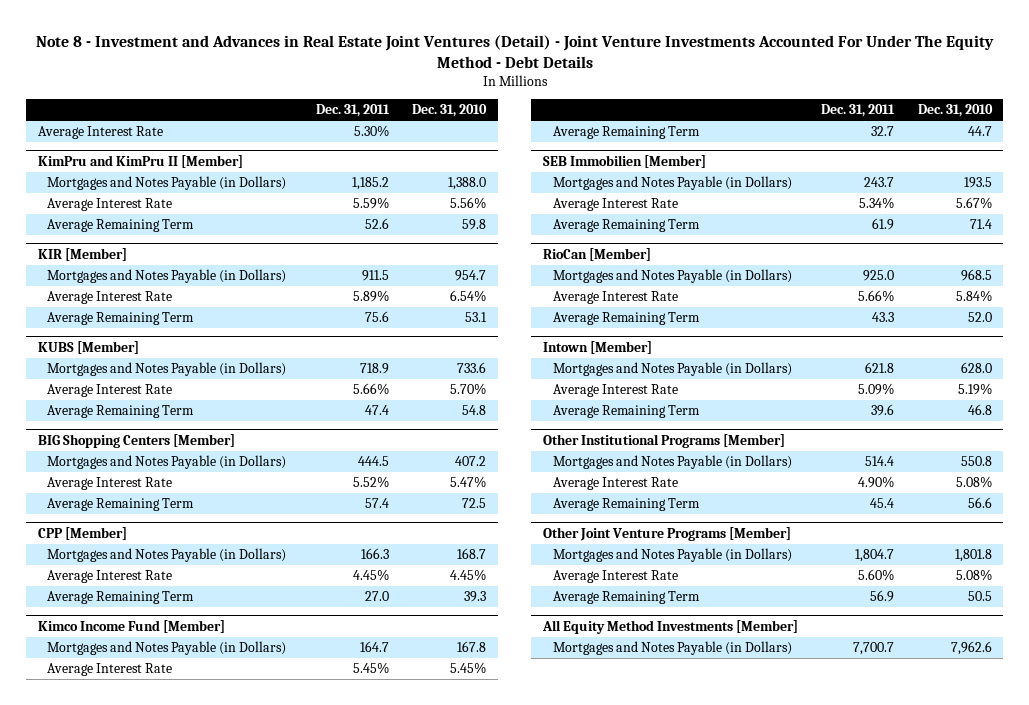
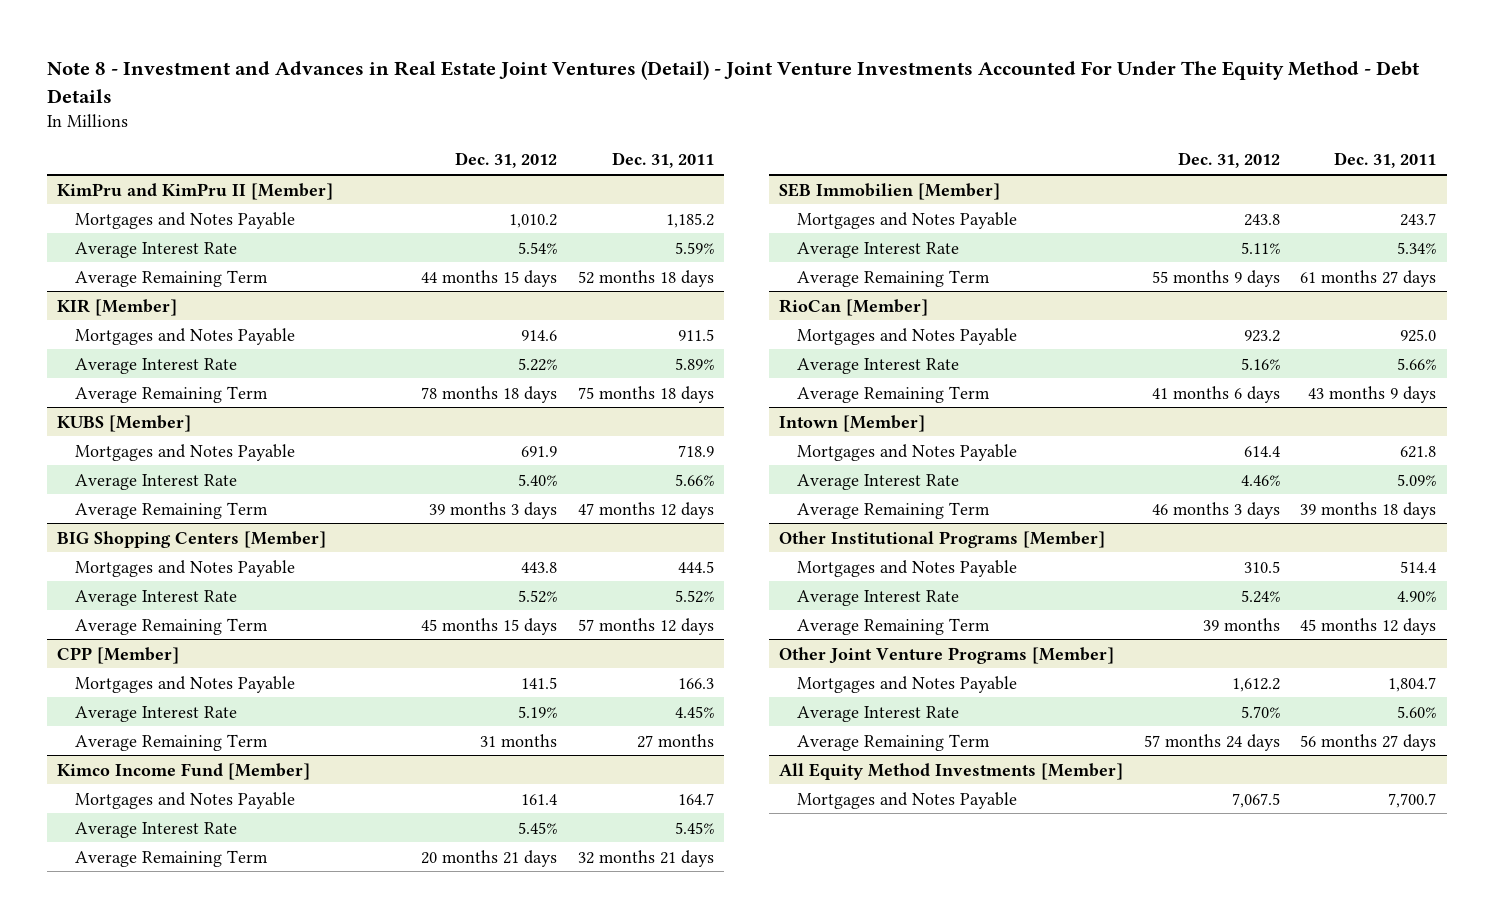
- | Dec. 31, 2011 | Dec. 31, 2010
+ | Dec. 31, 2012 | Dec. 31, 2011
- Average Interest Rate | 5.30% |
@ KimPru and KimPru II [Member]
- Mortgages and Notes Payable (in Dollars) | 1,185.2 | 1,388.0
+ Mortgages and Notes Payable | 1,010.2 | 1,185.2
- Average Remaining Term | 52.6 | 59.8
+ Average Remaining Term | 44 months 15 days | 52 months 18 days
@ KIR [Member]
- Mortgages and Notes Payable (in Dollars) | 911.5 | 954.7
+ Mortgages and Notes Payable | 914.6 | 911.5
- Average Remaining Term | 75.6 | 53.1
+ Average Remaining Term | 78 months 18 days | 75 months 18 days
@ KUBS [Member]
- Mortgages and Notes Payable (in Dollars) | 718.9 | 733.6
+ Mortgages and Notes Payable | 691.9 | 718.9
- Average Remaining Term | 47.4 | 54.8
+ Average Remaining Term | 39 months 3 days | 47 months 12 days
@ BIG Shopping Centers [Member]
- Mortgages and Notes Payable (in Dollars) | 444.5 | 407.2
+ Mortgages and Notes Payable | 443.8 | 444.5
- Average Remaining Term | 57.4 | 72.5
+ Average Remaining Term | 45 months 15 days | 57 months 12 days
@ CPP [Member]
- Mortgages and Notes Payable (in Dollars) | 166.3 | 168.7
+ Mortgages and Notes Payable | 141.5 | 166.3
- Average Remaining Term | 27.0 | 39.3
+ Average Remaining Term | 31 months | 27 months
@ Kimco Income Fund [Member]
- Mortgages and Notes Payable (in Dollars) | 164.7 | 167.8
+ Mortgages and Notes Payable | 161.4 | 164.7
- Average Remaining Term | 32.7 | 44.7
+ Average Remaining Term | 20 months 21 days | 32 months 21 days
@ SEB Immobilien [Member]
- Mortgages and Notes Payable (in Dollars) | 243.7 | 193.5
+ Mortgages and Notes Payable | 243.8 | 243.7
- Average Remaining Term | 61.9 | 71.4
+ Average Remaining Term | 55 months 9 days | 61 months 27 days
@ RioCan [Member]
- Mortgages and Notes Payable (in Dollars) | 925.0 | 968.5
+ Mortgages and Notes Payable | 923.2 | 925.0
- Average Remaining Term | 43.3 | 52.0
+ Average Remaining Term | 41 months 6 days | 43 months 9 days
@ Intown [Member]
- Mortgages and Notes Payable (in Dollars) | 621.8 | 628.0
+ Mortgages and Notes Payable | 614.4 | 621.8
- Average Remaining Term | 39.6 | 46.8
+ Average Remaining Term | 46 months 3 days | 39 months 18 days
@ Other Institutional Programs [Member]
- Mortgages and Notes Payable (in Dollars) | 514.4 | 550.8
+ Mortgages and Notes Payable | 310.5 | 514.4
- Average Remaining Term | 45.4 | 56.6
+ Average Remaining Term | 39 months | 45 months 12 days
@ Other Joint Venture Programs [Member]
- Mortgages and Notes Payable (in Dollars) | 1,804.7 | 1,801.8
+ Mortgages and Notes Payable | 1,612.2 | 1,804.7
- Average Remaining Term | 56.9 | 50.5
+ Average Remaining Term | 57 months 24 days | 56 months 27 days
@ All Equity Method Investments [Member]
- Mortgages and Notes Payable (in Dollars) | 7,700.7 | 7,962.6
+ Mortgages and Notes Payable | 7,067.5 | 7,700.7

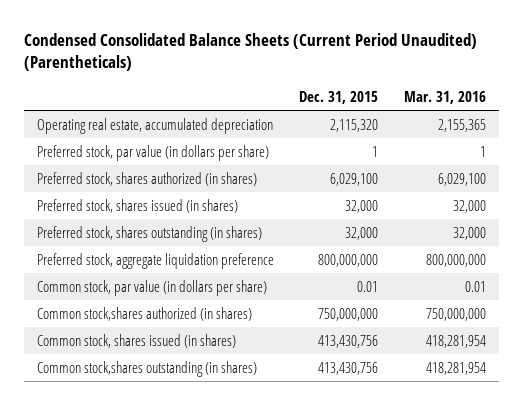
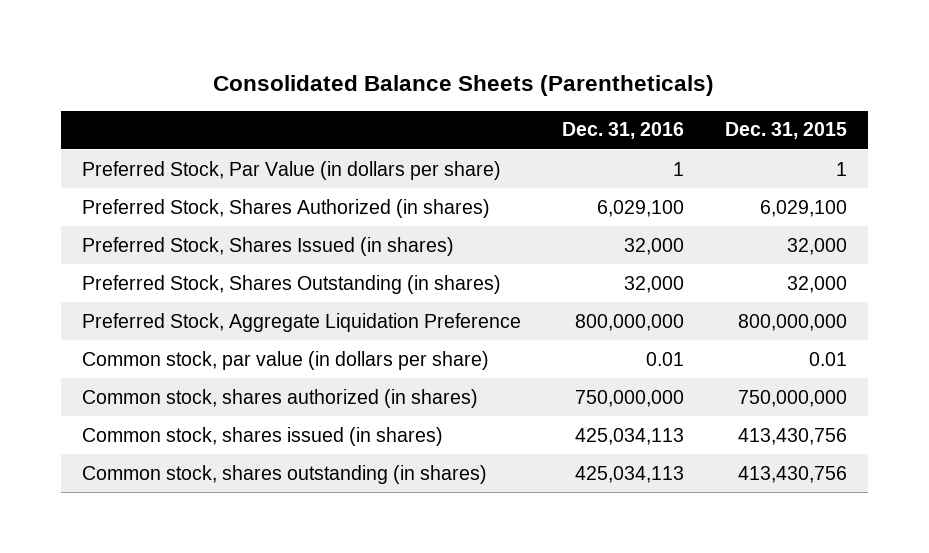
- Condensed Consolidated Balance Sheets (Current Period Unaudited) (Parentheticals)
+ Consolidated Balance Sheets (Parentheticals)
- | Dec. 31, 2015 | Mar. 31, 2016
+ | Dec. 31, 2016 | Dec. 31, 2015
- Operating real estate, accumulated depreciation | 2,115,320 | 2,155,365
- Preferred stock, par value (in dollars per share) | 1 | 1
- Preferred stock, shares authorized (in shares) | 6,029,100 | 6,029,100
- Preferred stock, shares issued (in shares) | 32,000 | 32,000
- Preferred stock, shares outstanding (in shares) | 32,000 | 32,000
- Preferred stock, aggregate liquidation preference | 800,000,000 | 800,000,000
+ Preferred Stock, Par Value (in dollars per share) | 1 | 1
+ Preferred Stock, Shares Authorized (in shares) | 6,029,100 | 6,029,100
+ Preferred Stock, Shares Issued (in shares) | 32,000 | 32,000
+ Preferred Stock, Shares Outstanding (in shares) | 32,000 | 32,000
+ Preferred Stock, Aggregate Liquidation Preference | 800,000,000 | 800,000,000
- Common stock,shares authorized (in shares) | 750,000,000 | 750,000,000
+ Common stock, shares authorized (in shares) | 750,000,000 | 750,000,000
- Common stock,shares outstanding (in shares) | 413,430,756 | 418,281,954
+ Common stock, shares outstanding (in shares) | 425,034,113 | 413,430,756

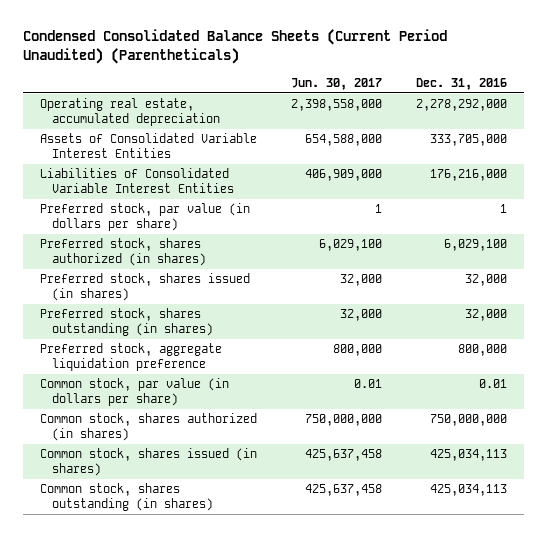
- Consolidated Balance Sheets (Parentheticals)
+ Condensed Consolidated Balance Sheets (Current Period Unaudited) (Parentheticals)
- | Dec. 31, 2016 | Dec. 31, 2015
+ | Jun. 30, 2017 | Dec. 31, 2016
- Preferred Stock, Par Value (in dollars per share) | 1 | 1
- Preferred Stock, Shares Authorized (in shares) | 6,029,100 | 6,029,100
- Preferred Stock, Shares Issued (in shares) | 32,000 | 32,000
- Preferred Stock, Shares Outstanding (in shares) | 32,000 | 32,000
- Preferred Stock, Aggregate Liquidation Preference | 800,000,000 | 800,000,000
+ Operating real estate, accumulated depreciation | 2,398,558,000 | 2,278,292,000
+ Assets of Consolidated Variable Interest Entities | 654,588,000 | 333,705,000
+ Liabilities of Consolidated Variable Interest Entities | 406,909,000 | 176,216,000
+ Preferred stock, par value (in dollars per share) | 1 | 1
+ Preferred stock, shares authorized (in shares) | 6,029,100 | 6,029,100
+ Preferred stock, shares issued (in shares) | 32,000 | 32,000
+ Preferred stock, shares outstanding (in shares) | 32,000 | 32,000
+ Preferred stock, aggregate liquidation preference | 800,000 | 800,000

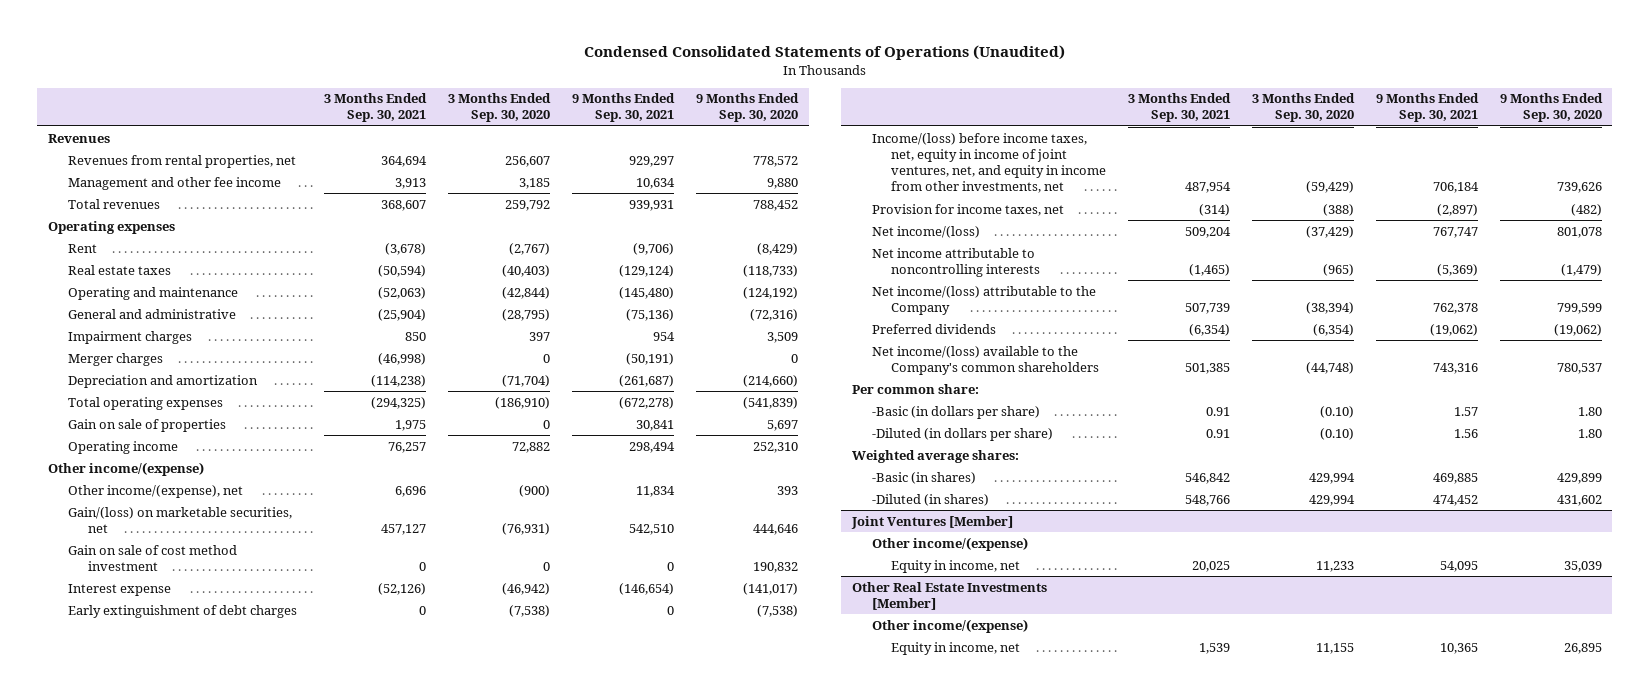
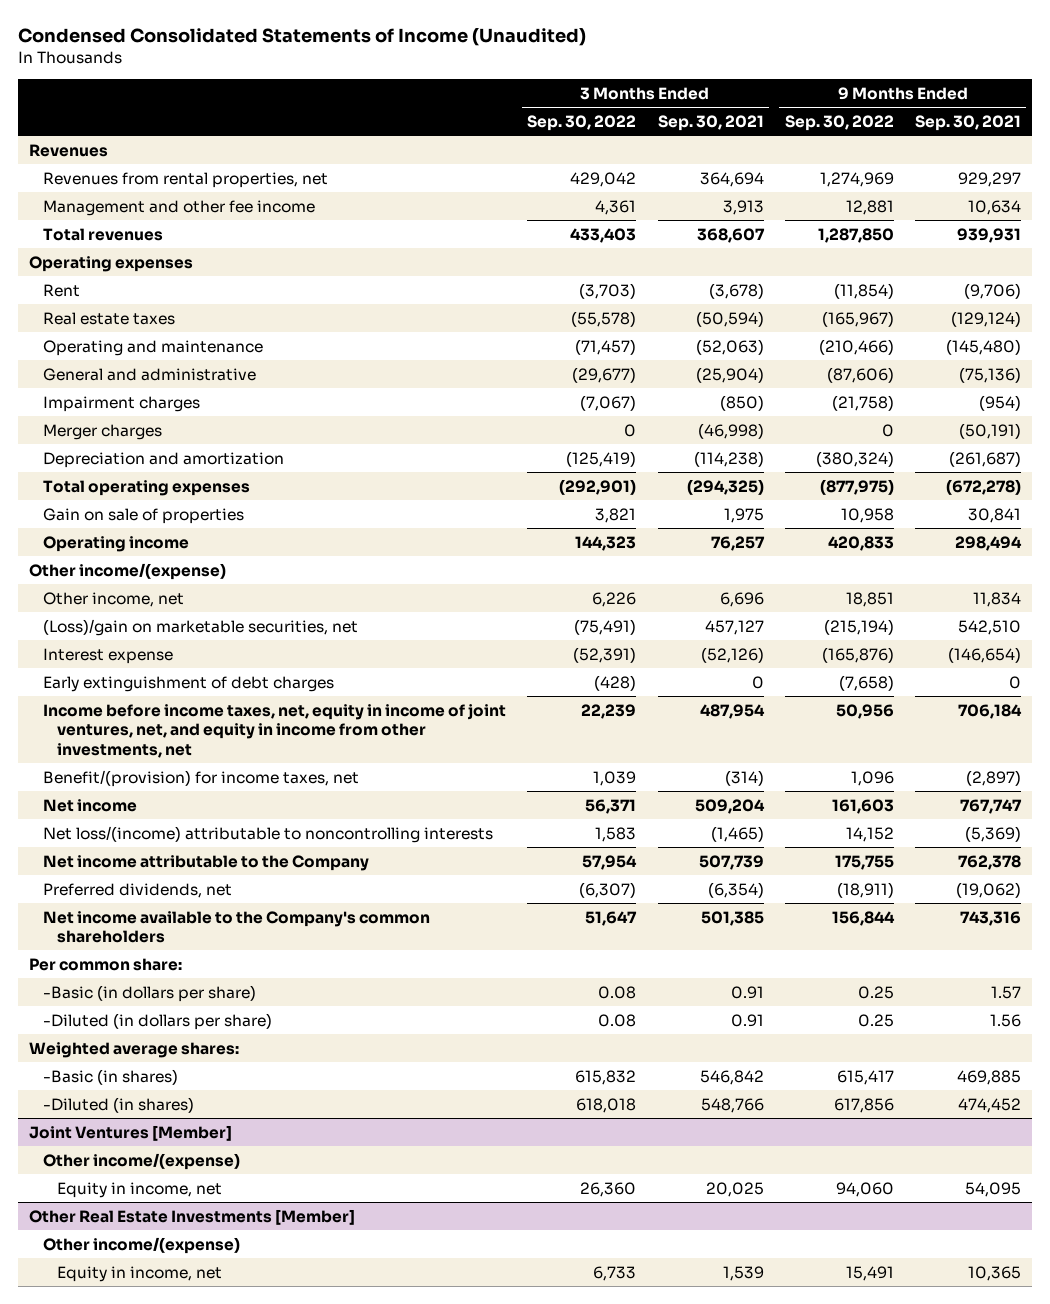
- Condensed Consolidated Statements of Operations (Unaudited)
+ Condensed Consolidated Statements of Income (Unaudited)
- | 3 Months Ended Sep. 30, 2021 | 3 Months Ended Sep. 30, 2020 | 9 Months Ended Sep. 30, 2021 | 9 Months Ended Sep. 30, 2020
+ | 3 Months Ended Sep. 30, 2022 | 3 Months Ended Sep. 30, 2021 | 9 Months Ended Sep. 30, 2022 | 9 Months Ended Sep. 30, 2021
- Impairment charges | 850 | 397 | 954 | 3,509
+ Impairment charges | (7,067) | (850) | (21,758) | (954)
- Other income/(expense), net | 6,696 | (900) | 11,834 | 393
- Gain/(loss) on marketable securities, net | 457,127 | (76,931) | 542,510 | 444,646
- Gain on sale of cost method investment | 0 | 0 | 0 | 190,832
+ Other income, net | 6,226 | 6,696 | 18,851 | 11,834
+ (Loss)/gain on marketable securities, net | (75,491) | 457,127 | (215,194) | 542,510
- Income/(loss) before income taxes, net, equity in income of joint ventures, net, and equity in income from other investments, net | 487,954 | (59,429) | 706,184 | 739,626
- Provision for income taxes, net | (314) | (388) | (2,897) | (482)
- Net income/(loss) | 509,204 | (37,429) | 767,747 | 801,078
- Net income attributable to noncontrolling interests | (1,465) | (965) | (5,369) | (1,479)
- Net income/(loss) attributable to the Company | 507,739 | (38,394) | 762,378 | 799,599
- Preferred dividends | (6,354) | (6,354) | (19,062) | (19,062)
- Net income/(loss) available to the Company's common shareholders | 501,385 | (44,748) | 743,316 | 780,537
+ Income before income taxes, net, equity in income of joint ventures, net, and equity in income from other investments, net | 22,239 | 487,954 | 50,956 | 706,184
+ Benefit/(provision) for income taxes, net | 1,039 | (314) | 1,096 | (2,897)
+ Net income | 56,371 | 509,204 | 161,603 | 767,747
+ Net loss/(income) attributable to noncontrolling interests | 1,583 | (1,465) | 14,152 | (5,369)
+ Net income attributable to the Company | 57,954 | 507,739 | 175,755 | 762,378
+ Preferred dividends, net | (6,307) | (6,354) | (18,911) | (19,062)
+ Net income available to the Company's common shareholders | 51,647 | 501,385 | 156,844 | 743,316

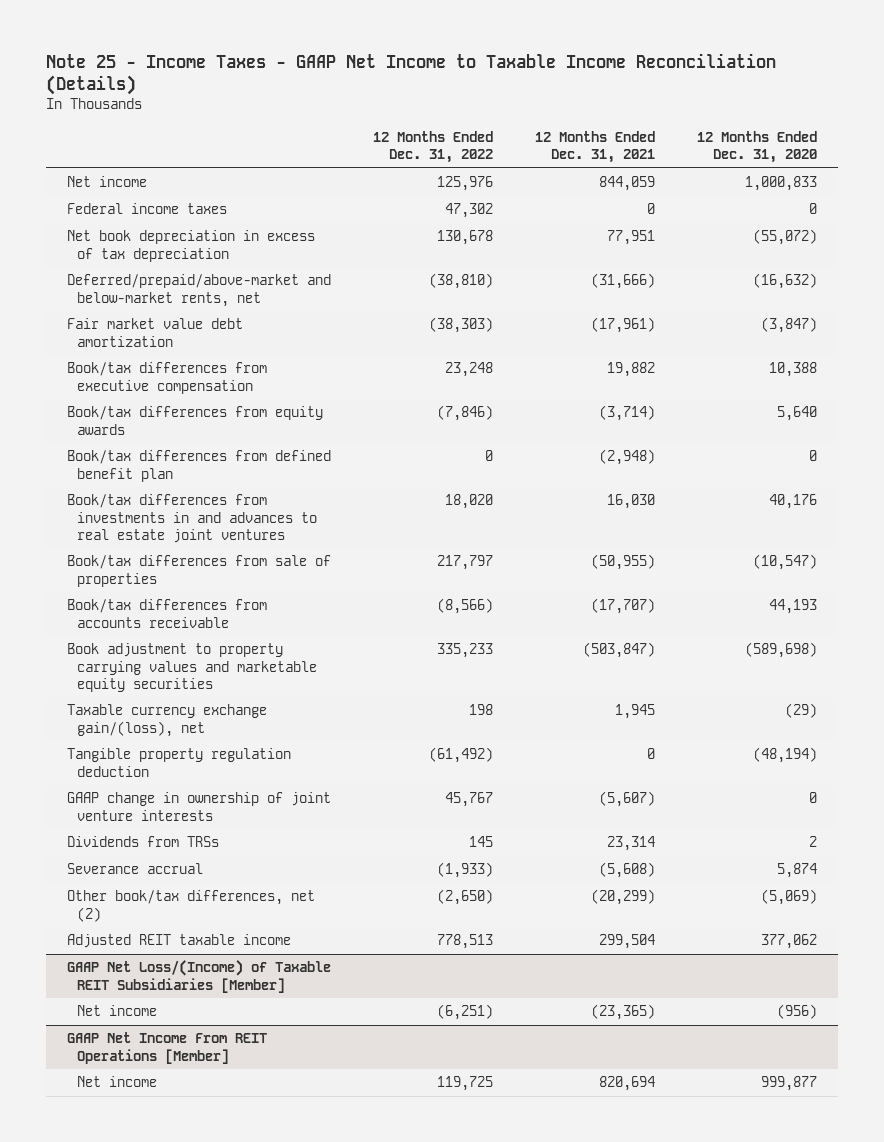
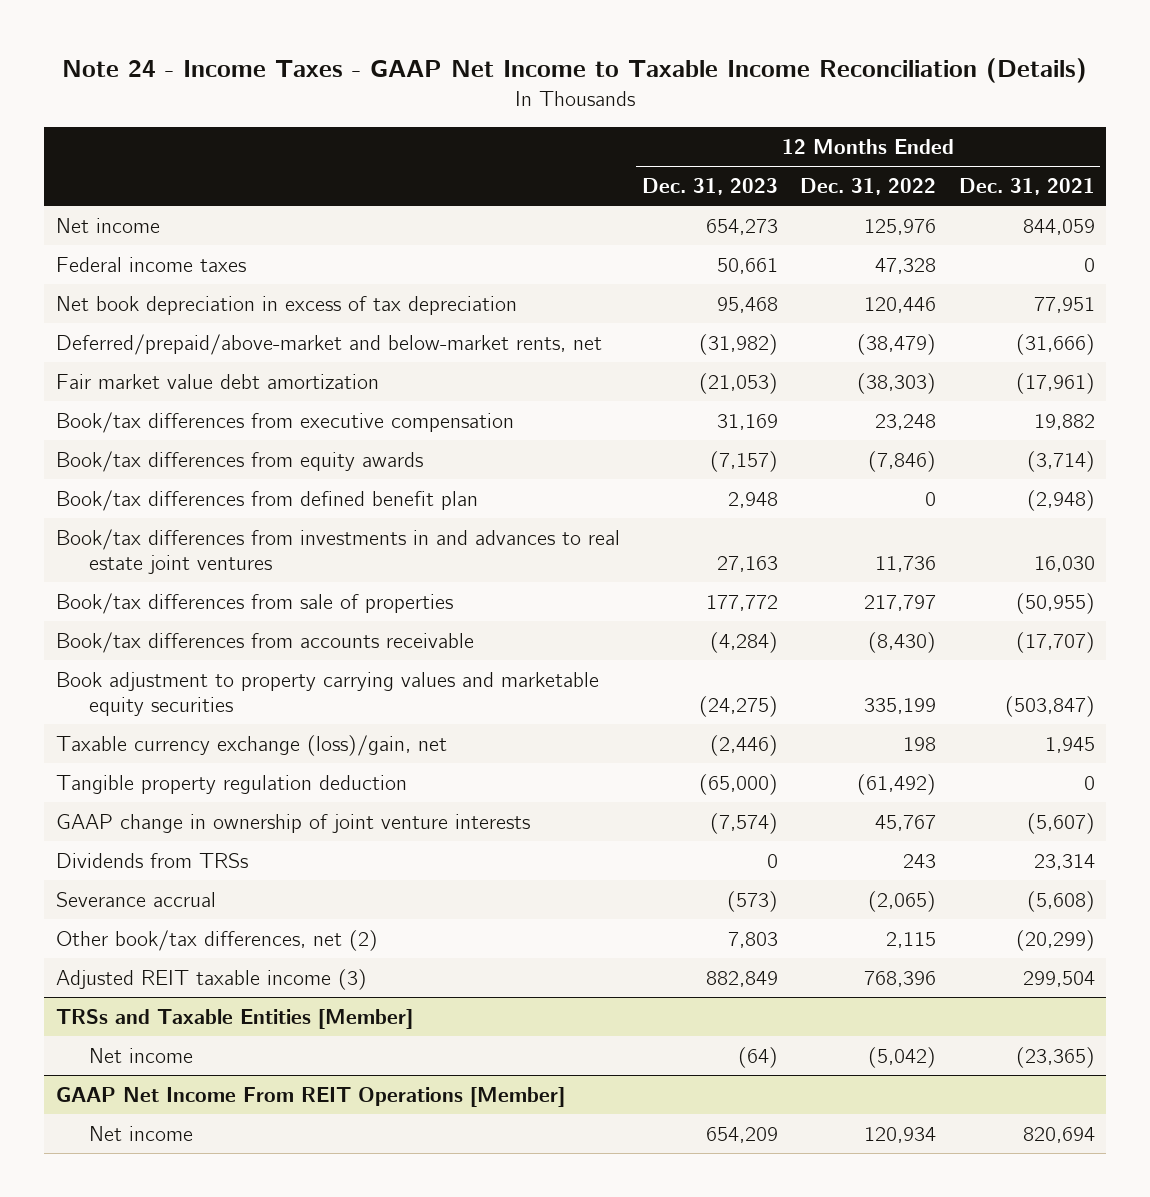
- Note 25 - Income Taxes - GAAP Net Income to Taxable Income Reconciliation (Details)
+ Note 24 - Income Taxes - GAAP Net Income to Taxable Income Reconciliation (Details)
- | 12 Months Ended Dec. 31, 2022 | 12 Months Ended Dec. 31, 2021 | 12 Months Ended Dec. 31, 2020
+ | 12 Months Ended Dec. 31, 2023 | 12 Months Ended Dec. 31, 2022 | 12 Months Ended Dec. 31, 2021
- Federal income taxes | 47,302 | 0 | 0
- Net book depreciation in excess of tax depreciation | 130,678 | 77,951 | (55,072)
- Deferred/prepaid/above-market and below-market rents, net | (38,810) | (31,666) | (16,632)
+ Federal income taxes | 50,661 | 47,328 | 0
+ Net book depreciation in excess of tax depreciation | 95,468 | 120,446 | 77,951
+ Deferred/prepaid/above-market and below-market rents, net | (31,982) | (38,479) | (31,666)
- Book/tax differences from investments in and advances to real estate joint ventures | 18,020 | 16,030 | 40,176
+ Book/tax differences from investments in and advances to real estate joint ventures | 27,163 | 11,736 | 16,030
- Book/tax differences from accounts receivable | (8,566) | (17,707) | 44,193
- Book adjustment to property carrying values and marketable equity securities | 335,233 | (503,847) | (589,698)
- Taxable currency exchange gain/(loss), net | 198 | 1,945 | (29)
+ Book/tax differences from accounts receivable | (4,284) | (8,430) | (17,707)
+ Book adjustment to property carrying values and marketable equity securities | (24,275) | 335,199 | (503,847)
+ Taxable currency exchange (loss)/gain, net | (2,446) | 198 | 1,945
- Dividends from TRSs | 145 | 23,314 | 2
- Severance accrual | (1,933) | (5,608) | 5,874
- Other book/tax differences, net (2) | (2,650) | (20,299) | (5,069)
- Adjusted REIT taxable income | 778,513 | 299,504 | 377,062
- GAAP Net Loss/(Income) of Taxable REIT Subsidiaries [Member]
- Net income | (6,251) | (23,365) | (956)
+ Dividends from TRSs | 0 | 243 | 23,314
+ Severance accrual | (573) | (2,065) | (5,608)
+ Other book/tax differences, net (2) | 7,803 | 2,115 | (20,299)
+ Adjusted REIT taxable income (3) | 882,849 | 768,396 | 299,504
+ TRSs and Taxable Entities [Member]
+ Net income | (64) | (5,042) | (23,365)
@ GAAP Net Income From REIT Operations [Member]
- Net income | 119,725 | 820,694 | 999,877
+ Net income | 654,209 | 120,934 | 820,694

